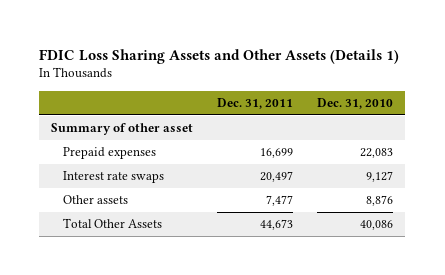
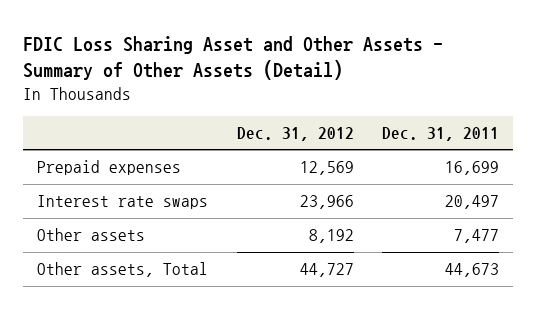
- FDIC Loss Sharing Assets and Other Assets (Details 1)
+ FDIC Loss Sharing Asset and Other Assets - Summary of Other Assets (Detail)
- | Dec. 31, 2011 | Dec. 31, 2010
+ | Dec. 31, 2012 | Dec. 31, 2011
- Summary of other asset
- Total Other Assets | 44,673 | 40,086
+ Other assets, Total | 44,727 | 44,673

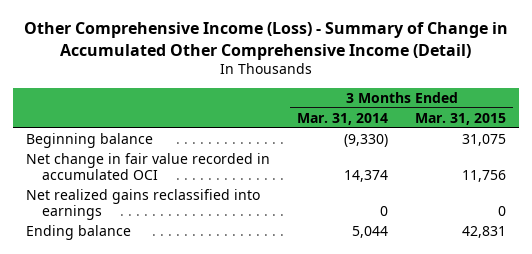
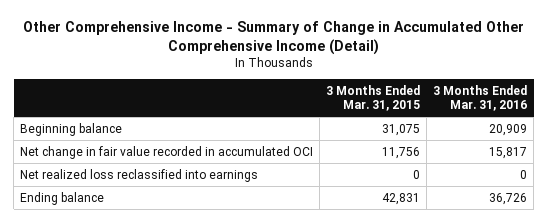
- Other Comprehensive Income (Loss) - Summary of Change in Accumulated Other Comprehensive Income (Detail)
+ Other Comprehensive Income - Summary of Change in Accumulated Other Comprehensive Income (Detail)
- | 3 Months Ended Mar. 31, 2014 | 3 Months Ended Mar. 31, 2015
+ | 3 Months Ended Mar. 31, 2015 | 3 Months Ended Mar. 31, 2016
- Net realized gains reclassified into earnings | 0 | 0
+ Net realized loss reclassified into earnings | 0 | 0

